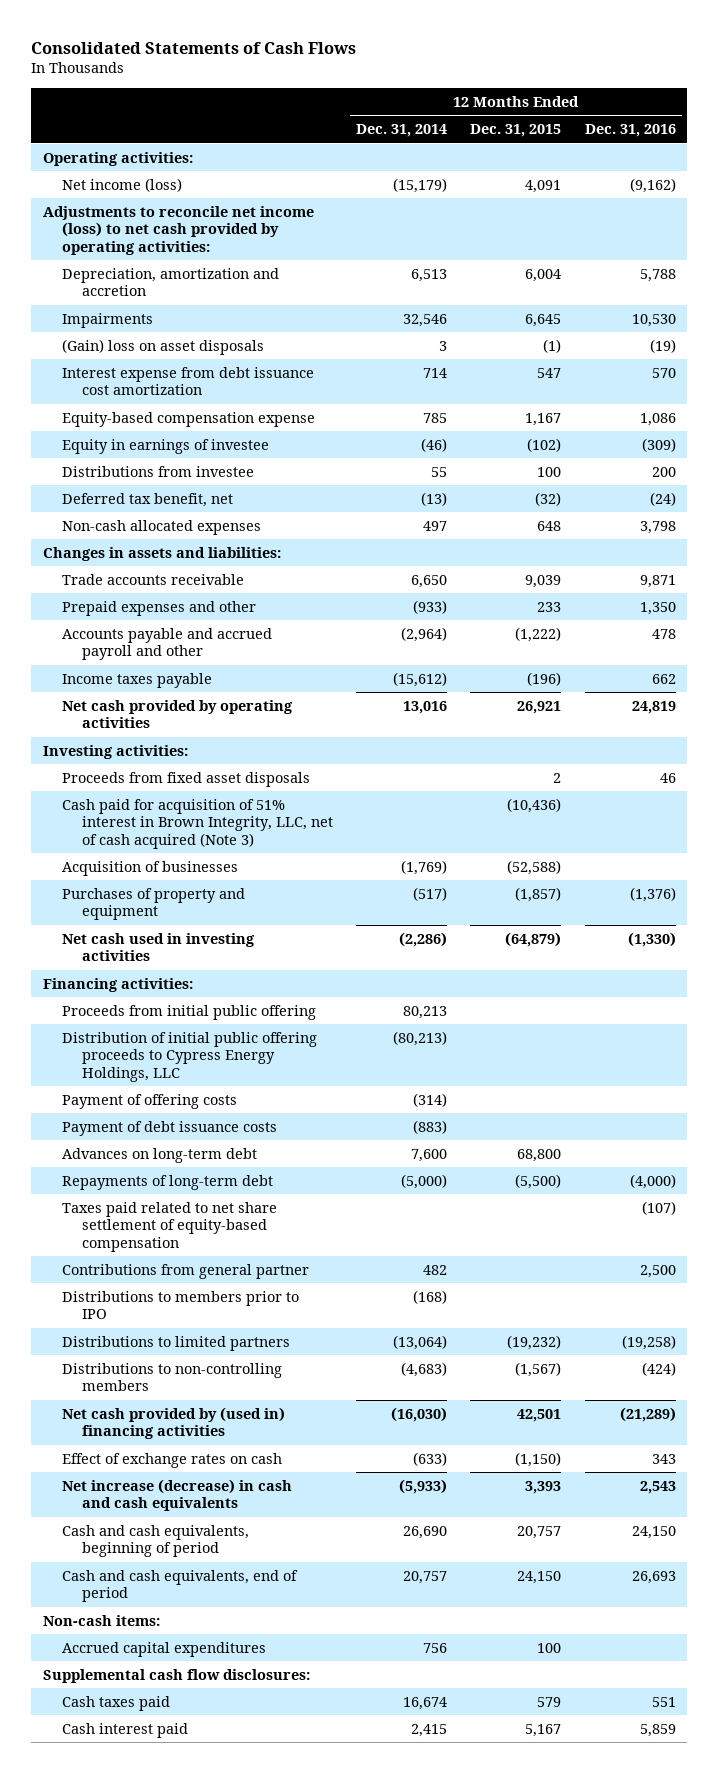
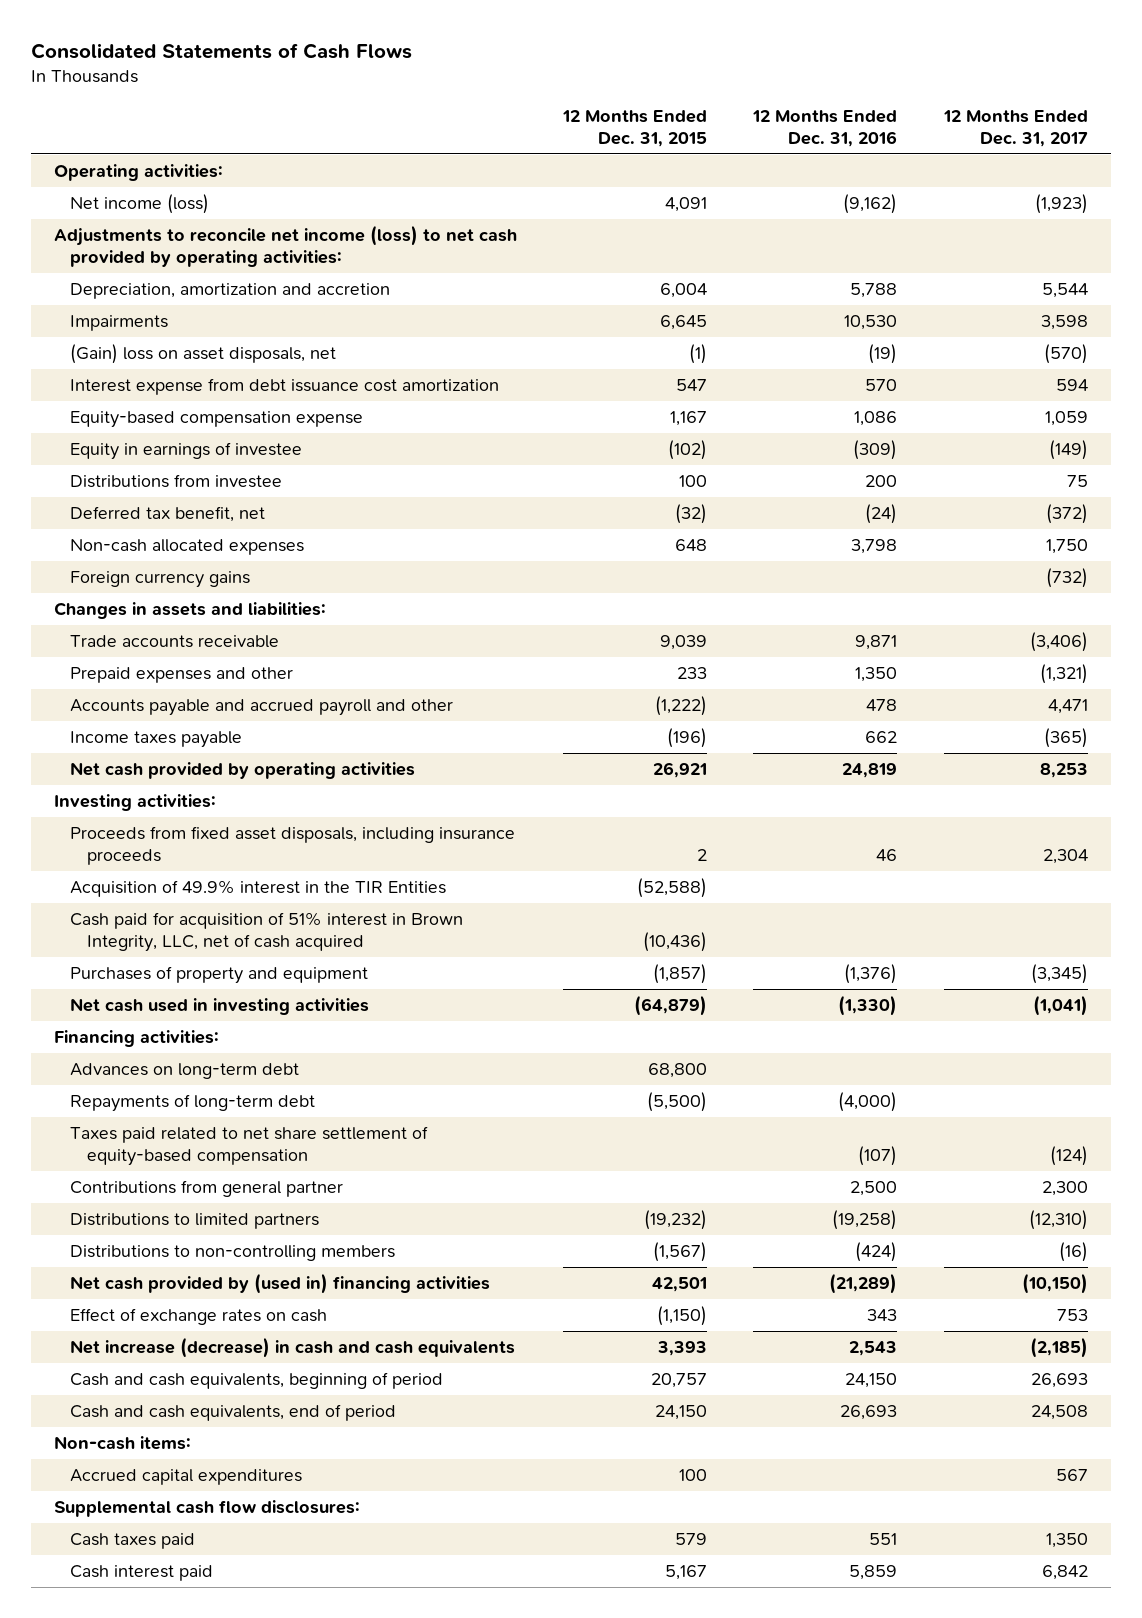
- | 12 Months Ended Dec. 31, 2014 | 12 Months Ended Dec. 31, 2015 | 12 Months Ended Dec. 31, 2016
+ | 12 Months Ended Dec. 31, 2015 | 12 Months Ended Dec. 31, 2016 | 12 Months Ended Dec. 31, 2017
- (Gain) loss on asset disposals | 3 | (1) | (19)
+ (Gain) loss on asset disposals, net | (1) | (19) | (570)
+ Foreign currency gains | | | (732)
- Proceeds from fixed asset disposals | | 2 | 46
- Cash paid for acquisition of 51% interest in Brown Integrity, LLC, net of cash acquired (Note 3) | | (10,436) |
- Acquisition of businesses | (1,769) | (52,588) |
+ Proceeds from fixed asset disposals, including insurance proceeds | 2 | 46 | 2,304
+ Acquisition of 49.9% interest in the TIR Entities | (52,588) | |
+ Cash paid for acquisition of 51% interest in Brown Integrity, LLC, net of cash acquired | (10,436) | |
- Proceeds from initial public offering | 80,213 | |
- Distribution of initial public offering proceeds to Cypress Energy Holdings, LLC | (80,213) | |
- Payment of offering costs | (314) | |
- Payment of debt issuance costs | (883) | |
- Distributions to members prior to IPO | (168) | |

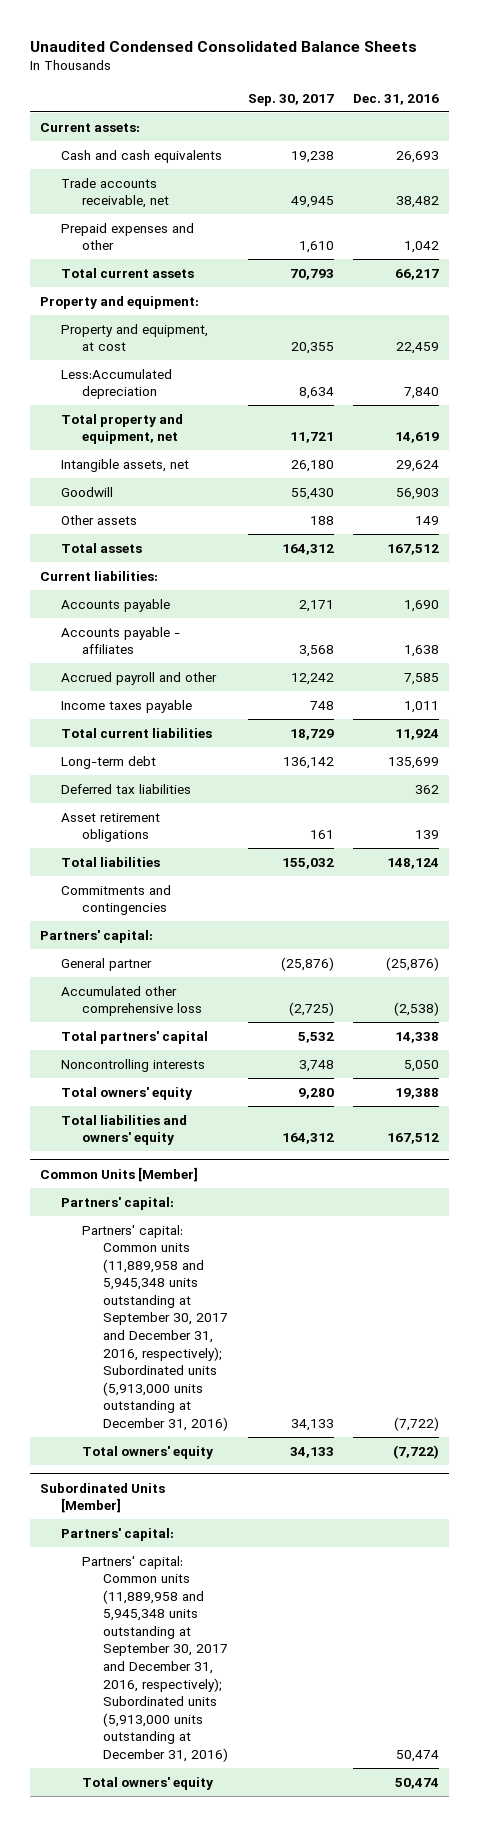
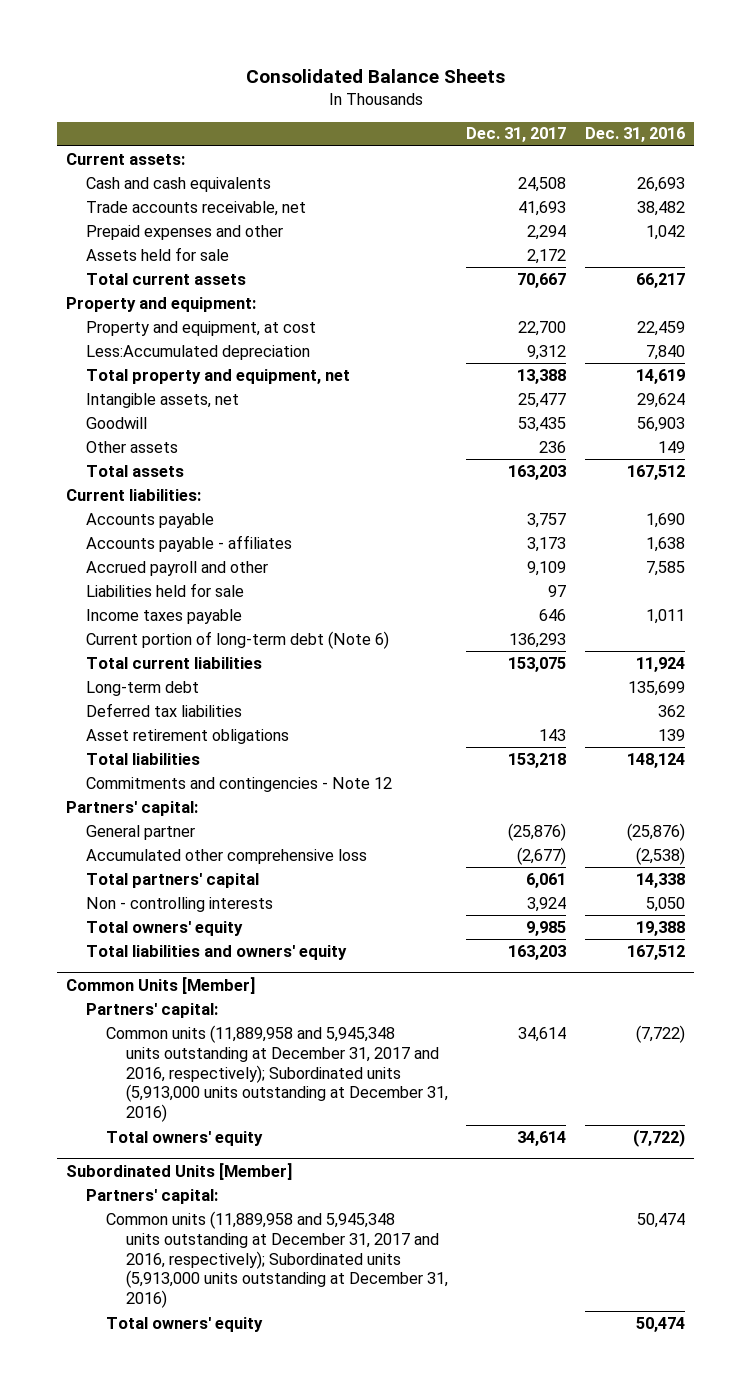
- Unaudited Condensed Consolidated Balance Sheets
+ Consolidated Balance Sheets
- | Sep. 30, 2017 | Dec. 31, 2016
+ | Dec. 31, 2017 | Dec. 31, 2016
+ Assets held for sale | 2,172 |
+ Liabilities held for sale | 97 |
+ Current portion of long-term debt (Note 6) | 136,293 |
- Commitments and contingencies
+ Commitments and contingencies - Note 12
- Noncontrolling interests | 3,748 | 5,050
+ Non - controlling interests | 3,924 | 5,050
@ Common Units [Member]
- Partners' capital: Common units (11,889,958 and 5,945,348 units outstanding at September 30, 2017 and December 31, 2016, respectively); Subordinated units (5,913,000 units outstanding at December 31, 2016) | 34,133 | (7,722)
+ Common units (11,889,958 and 5,945,348 units outstanding at December 31, 2017 and 2016, respectively); Subordinated units (5,913,000 units outstanding at December 31, 2016) | 34,614 | (7,722)
@ Subordinated Units [Member]
- Partners' capital: Common units (11,889,958 and 5,945,348 units outstanding at September 30, 2017 and December 31, 2016, respectively); Subordinated units (5,913,000 units outstanding at December 31, 2016) | | 50,474
+ Common units (11,889,958 and 5,945,348 units outstanding at December 31, 2017 and 2016, respectively); Subordinated units (5,913,000 units outstanding at December 31, 2016) | | 50,474

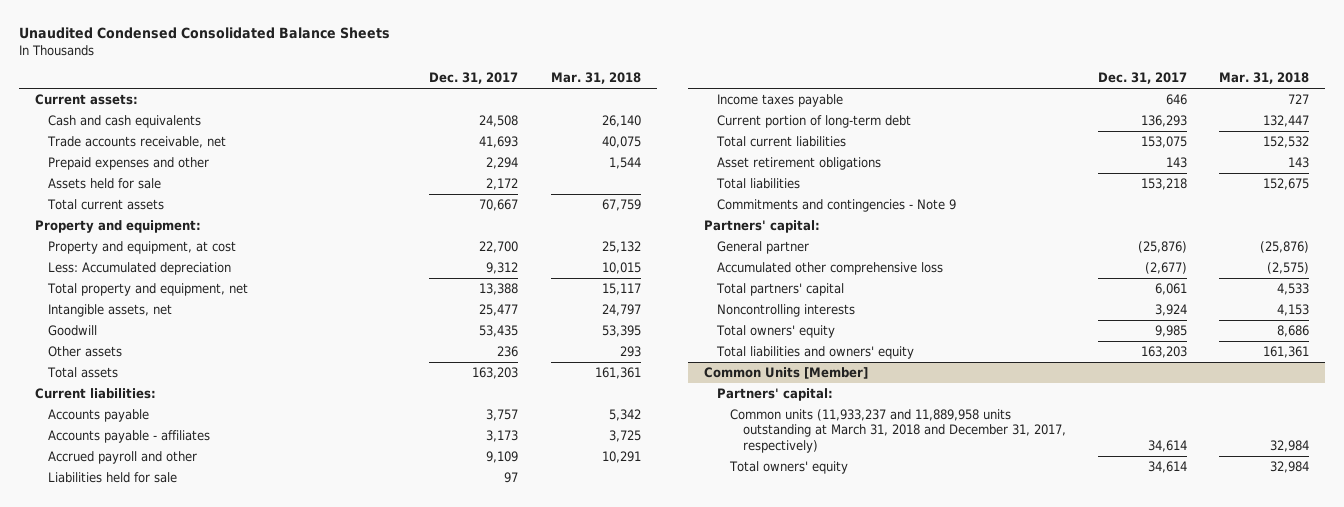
- Consolidated Balance Sheets
+ Unaudited Condensed Consolidated Balance Sheets
- | Dec. 31, 2017 | Dec. 31, 2016
+ | Dec. 31, 2017 | Mar. 31, 2018
- Less:Accumulated depreciation | 9,312 | 7,840
+ Less: Accumulated depreciation | 9,312 | 10,015
- Current portion of long-term debt (Note 6) | 136,293 |
+ Current portion of long-term debt | 136,293 | 132,447
- Long-term debt | | 135,699
- Deferred tax liabilities | | 362
- Commitments and contingencies - Note 12
+ Commitments and contingencies - Note 9
- Non - controlling interests | 3,924 | 5,050
+ Noncontrolling interests | 3,924 | 4,153
@ Common Units [Member]
- Common units (11,889,958 and 5,945,348 units outstanding at December 31, 2017 and 2016, respectively); Subordinated units (5,913,000 units outstanding at December 31, 2016) | 34,614 | (7,722)
+ Common units (11,933,237 and 11,889,958 units outstanding at March 31, 2018 and December 31, 2017, respectively) | 34,614 | 32,984
- Subordinated Units [Member]
- Partners' capital:
- Common units (11,889,958 and 5,945,348 units outstanding at December 31, 2017 and 2016, respectively); Subordinated units (5,913,000 units outstanding at December 31, 2016) | | 50,474
- Total owners' equity | | 50,474

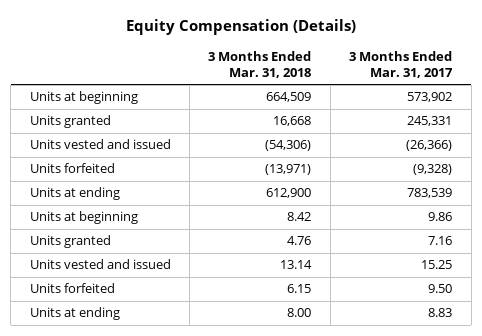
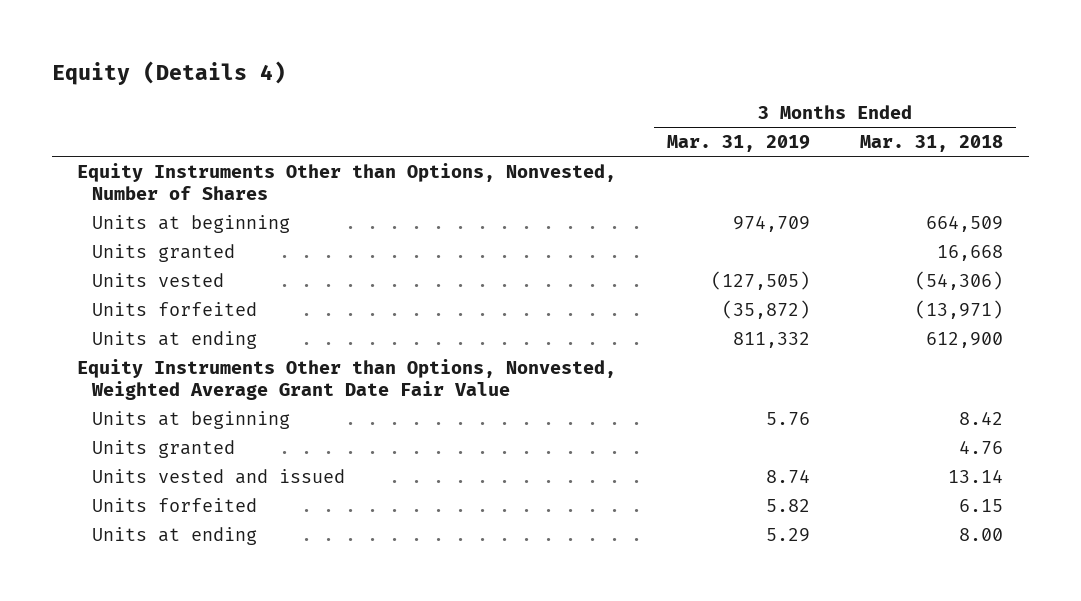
- Equity Compensation (Details)
+ Equity (Details 4)
- | 3 Months Ended Mar. 31, 2018 | 3 Months Ended Mar. 31, 2017
+ | 3 Months Ended Mar. 31, 2019 | 3 Months Ended Mar. 31, 2018
+ Equity Instruments Other than Options, Nonvested, Number of Shares
- Units vested and issued | (54,306) | (26,366)
+ Units vested | (127,505) | (54,306)
+ Equity Instruments Other than Options, Nonvested, Weighted Average Grant Date Fair Value

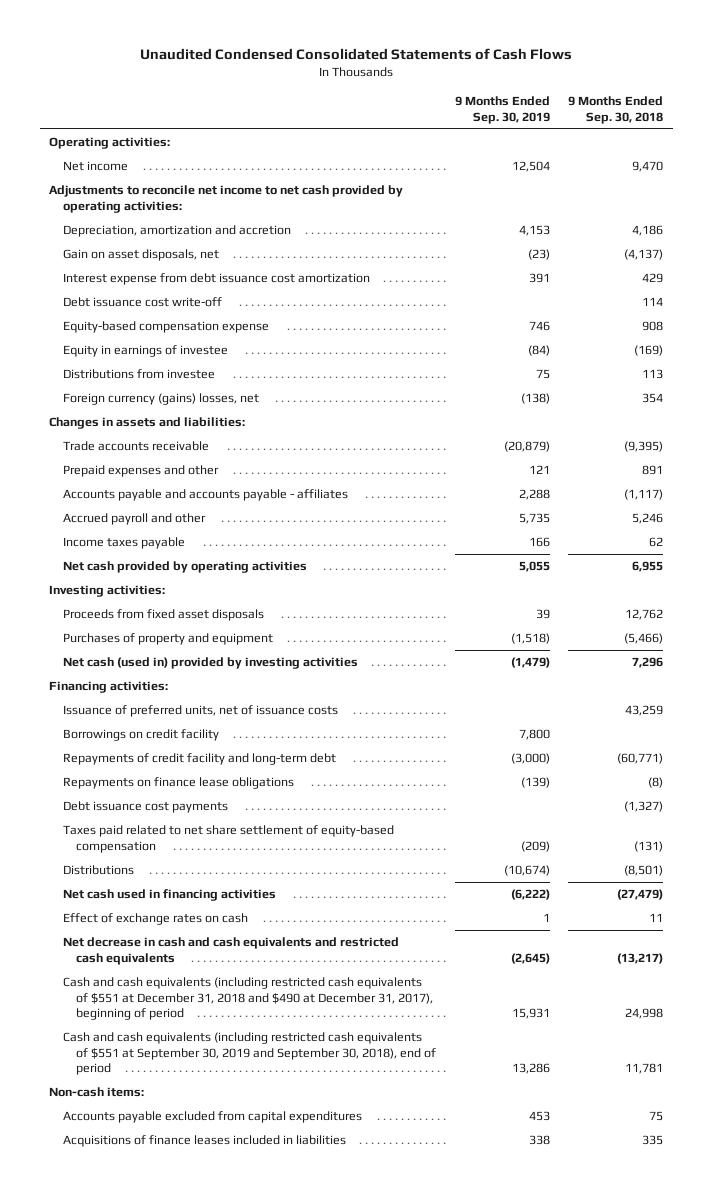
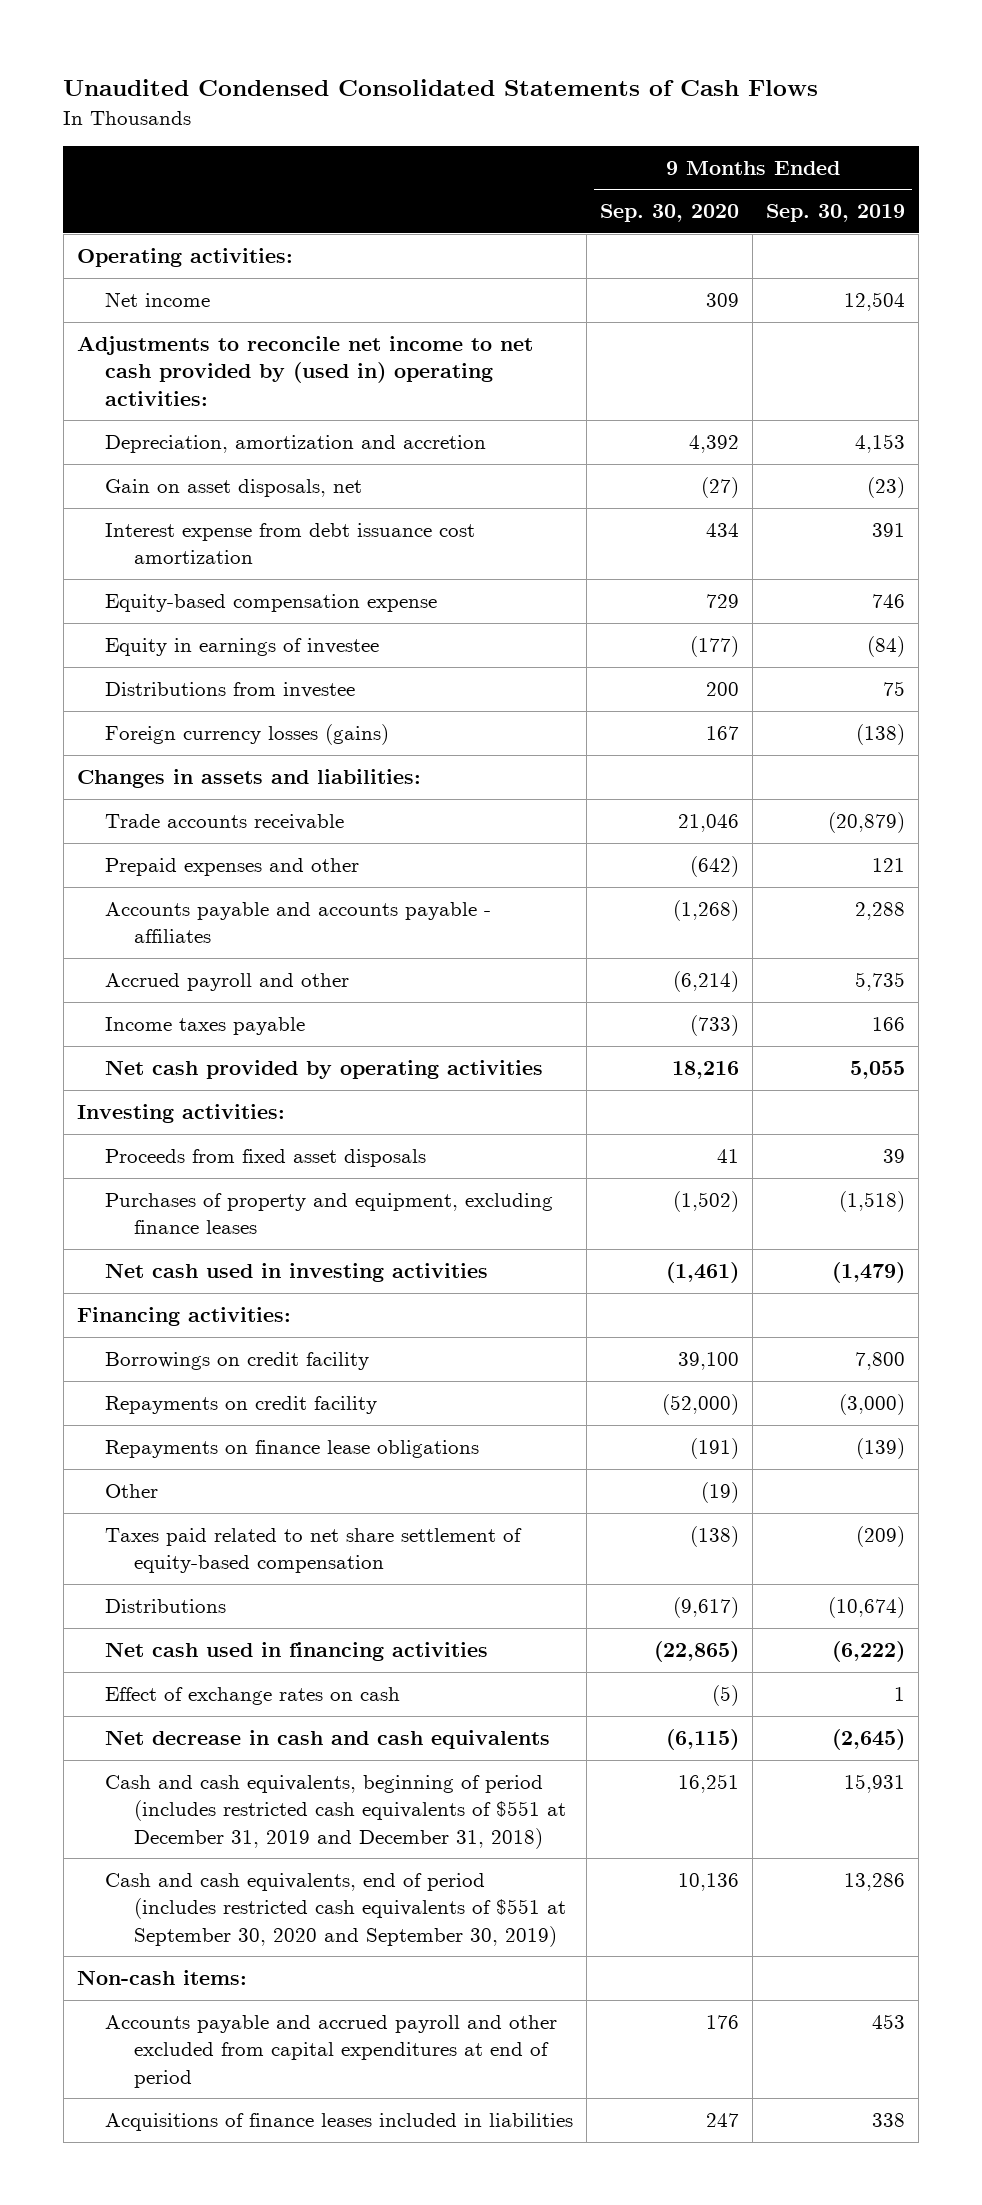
- | 9 Months Ended Sep. 30, 2019 | 9 Months Ended Sep. 30, 2018
+ | 9 Months Ended Sep. 30, 2020 | 9 Months Ended Sep. 30, 2019
- Adjustments to reconcile net income to net cash provided by operating activities:
+ Adjustments to reconcile net income to net cash provided by (used in) operating activities:
- Debt issuance cost write-off | | 114
- Foreign currency (gains) losses, net | (138) | 354
+ Foreign currency losses (gains) | 167 | (138)
- Purchases of property and equipment | (1,518) | (5,466)
- Net cash (used in) provided by investing activities | (1,479) | 7,296
+ Purchases of property and equipment, excluding finance leases | (1,502) | (1,518)
+ Net cash used in investing activities | (1,461) | (1,479)
- Issuance of preferred units, net of issuance costs | | 43,259
- Repayments of credit facility and long-term debt | (3,000) | (60,771)
+ Repayments on credit facility | (52,000) | (3,000)
- Debt issuance cost payments | | (1,327)
+ Other | (19) |
- Net decrease in cash and cash equivalents and restricted cash equivalents | (2,645) | (13,217)
- Cash and cash equivalents (including restricted cash equivalents of $551 at December 31, 2018 and $490 at December 31, 2017), beginning of period | 15,931 | 24,998
- Cash and cash equivalents (including restricted cash equivalents of $551 at September 30, 2019 and September 30, 2018), end of period | 13,286 | 11,781
+ Net decrease in cash and cash equivalents | (6,115) | (2,645)
+ Cash and cash equivalents, beginning of period (includes restricted cash equivalents of $551 at December 31, 2019 and December 31, 2018) | 16,251 | 15,931
+ Cash and cash equivalents, end of period (includes restricted cash equivalents of $551 at September 30, 2020 and September 30, 2019) | 10,136 | 13,286
- Accounts payable excluded from capital expenditures | 453 | 75
+ Accounts payable and accrued payroll and other excluded from capital expenditures at end of period | 176 | 453

